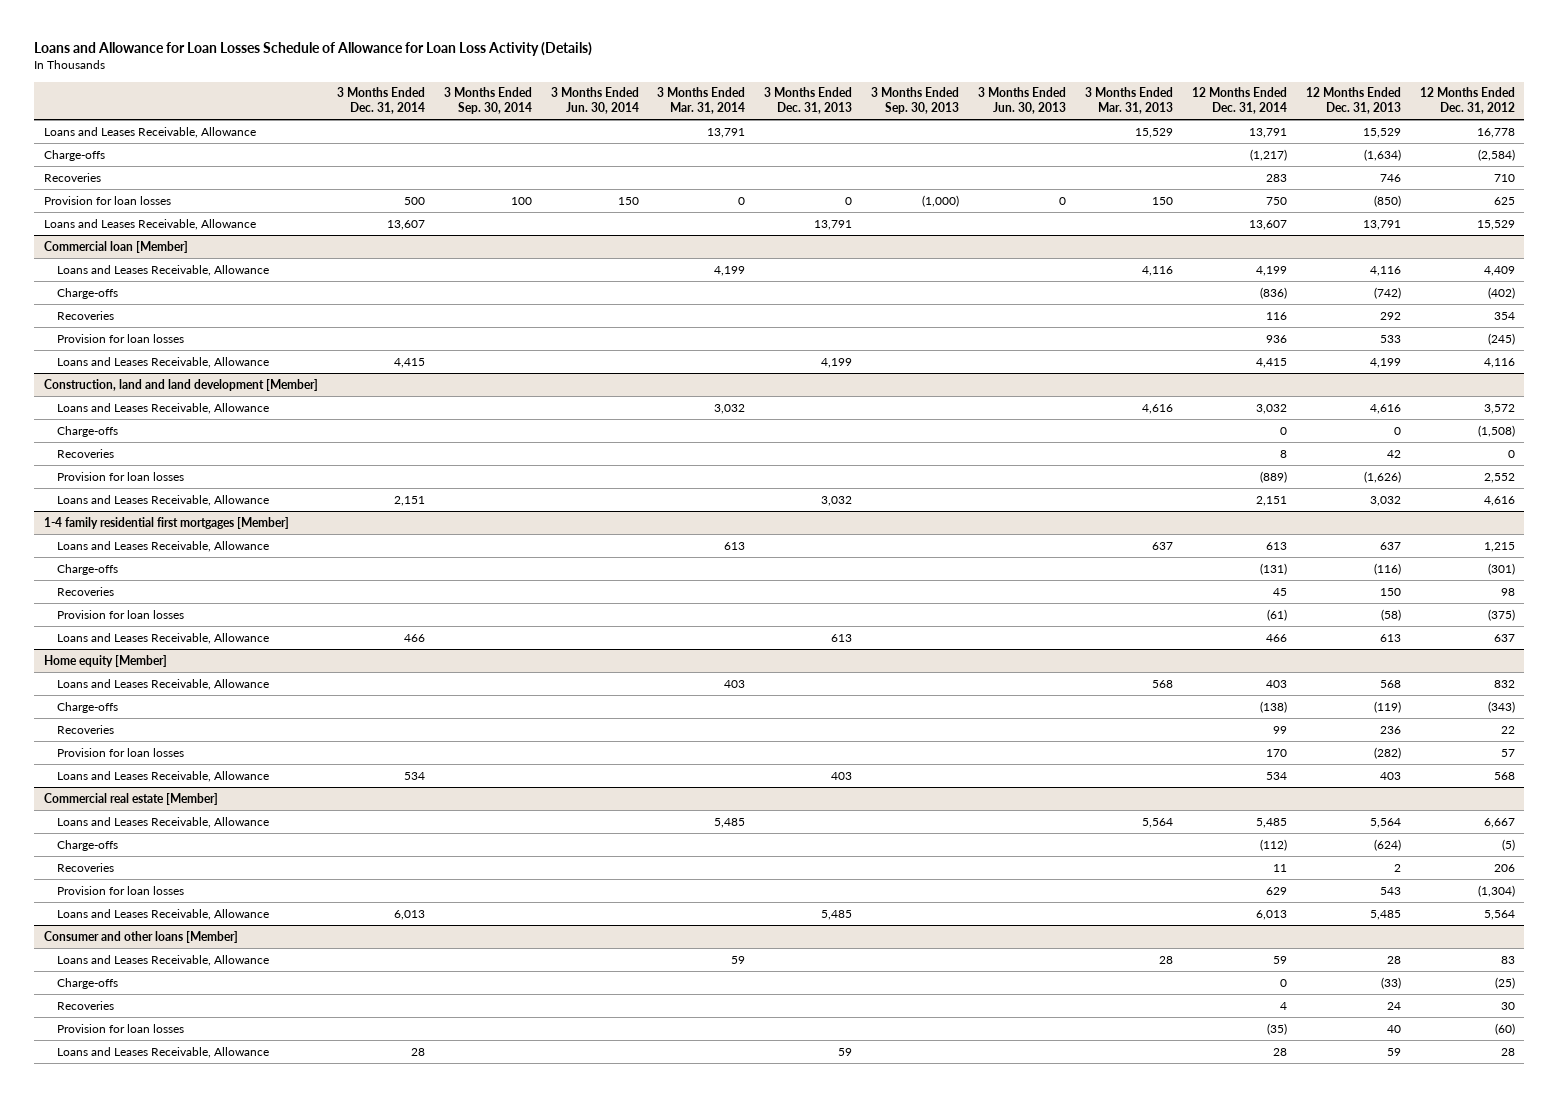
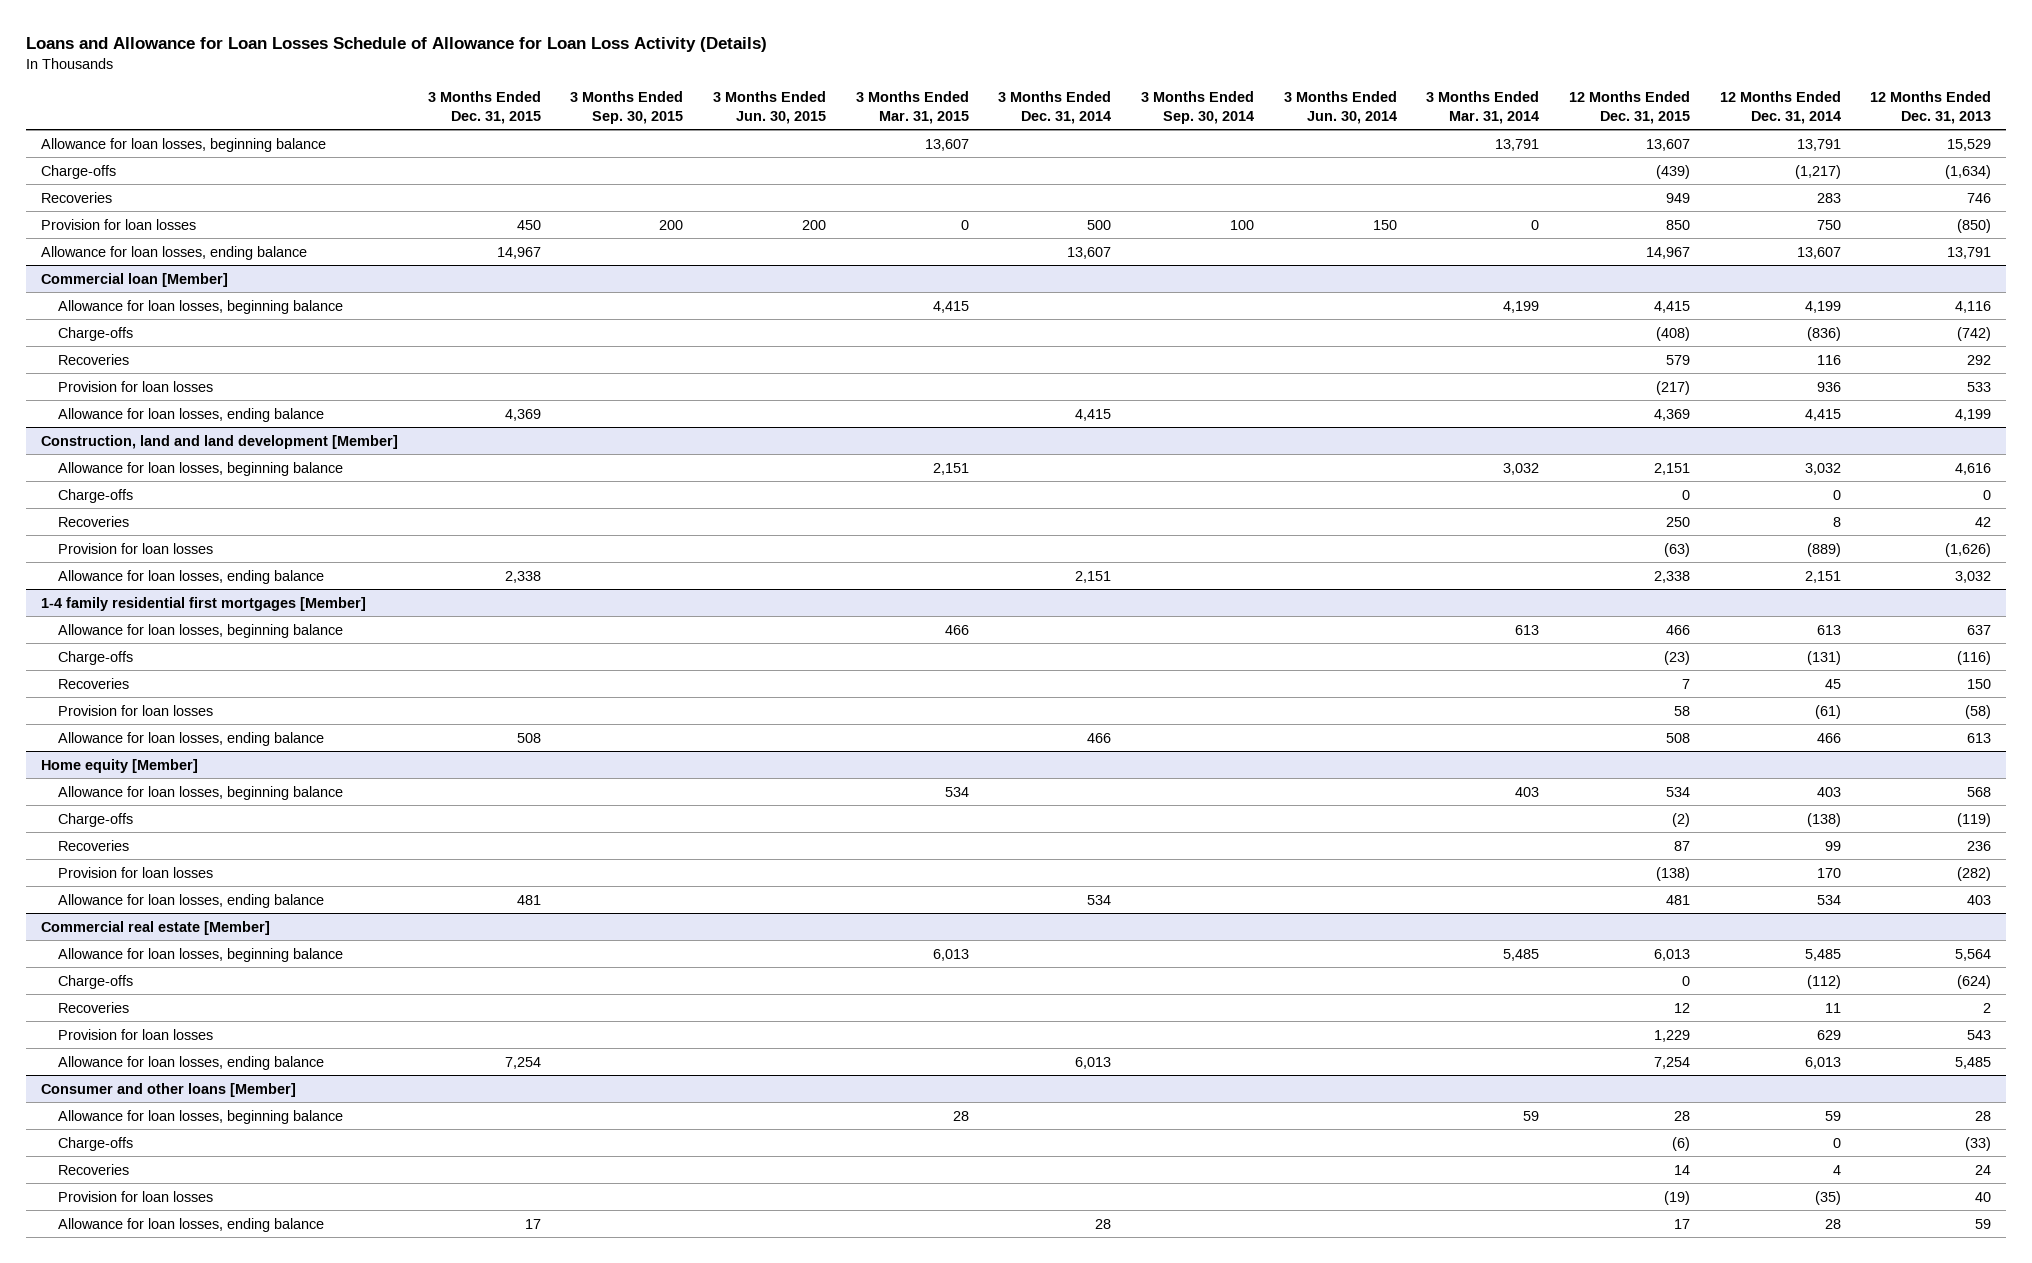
- | 3 Months Ended Dec. 31, 2014 | 3 Months Ended Sep. 30, 2014 | 3 Months Ended Jun. 30, 2014 | 3 Months Ended Mar. 31, 2014 | 3 Months Ended Dec. 31, 2013 | 3 Months Ended Sep. 30, 2013 | 3 Months Ended Jun. 30, 2013 | 3 Months Ended Mar. 31, 2013 | 12 Months Ended Dec. 31, 2014 | 12 Months Ended Dec. 31, 2013 | 12 Months Ended Dec. 31, 2012
+ | 3 Months Ended Dec. 31, 2015 | 3 Months Ended Sep. 30, 2015 | 3 Months Ended Jun. 30, 2015 | 3 Months Ended Mar. 31, 2015 | 3 Months Ended Dec. 31, 2014 | 3 Months Ended Sep. 30, 2014 | 3 Months Ended Jun. 30, 2014 | 3 Months Ended Mar. 31, 2014 | 12 Months Ended Dec. 31, 2015 | 12 Months Ended Dec. 31, 2014 | 12 Months Ended Dec. 31, 2013
- Loans and Leases Receivable, Allowance | | | | 13,791 | | | | 15,529 | 13,791 | 15,529 | 16,778
+ Allowance for loan losses, beginning balance | | | | 13,607 | | | | 13,791 | 13,607 | 13,791 | 15,529
- Loans and Leases Receivable, Allowance | 13,607 | | | | 13,791 | | | | 13,607 | 13,791 | 15,529
+ Allowance for loan losses, ending balance | 14,967 | | | | 13,607 | | | | 14,967 | 13,607 | 13,791
@ Commercial loan [Member]
- Loans and Leases Receivable, Allowance | | | | 4,199 | | | | 4,116 | 4,199 | 4,116 | 4,409
+ Allowance for loan losses, beginning balance | | | | 4,415 | | | | 4,199 | 4,415 | 4,199 | 4,116
- Loans and Leases Receivable, Allowance | 4,415 | | | | 4,199 | | | | 4,415 | 4,199 | 4,116
+ Allowance for loan losses, ending balance | 4,369 | | | | 4,415 | | | | 4,369 | 4,415 | 4,199
@ Construction, land and land development [Member]
- Loans and Leases Receivable, Allowance | | | | 3,032 | | | | 4,616 | 3,032 | 4,616 | 3,572
+ Allowance for loan losses, beginning balance | | | | 2,151 | | | | 3,032 | 2,151 | 3,032 | 4,616
- Loans and Leases Receivable, Allowance | 2,151 | | | | 3,032 | | | | 2,151 | 3,032 | 4,616
+ Allowance for loan losses, ending balance | 2,338 | | | | 2,151 | | | | 2,338 | 2,151 | 3,032
@ 1-4 family residential first mortgages [Member]
- Loans and Leases Receivable, Allowance | | | | 613 | | | | 637 | 613 | 637 | 1,215
+ Allowance for loan losses, beginning balance | | | | 466 | | | | 613 | 466 | 613 | 637
- Loans and Leases Receivable, Allowance | 466 | | | | 613 | | | | 466 | 613 | 637
+ Allowance for loan losses, ending balance | 508 | | | | 466 | | | | 508 | 466 | 613
@ Home equity [Member]
- Loans and Leases Receivable, Allowance | | | | 403 | | | | 568 | 403 | 568 | 832
+ Allowance for loan losses, beginning balance | | | | 534 | | | | 403 | 534 | 403 | 568
- Loans and Leases Receivable, Allowance | 534 | | | | 403 | | | | 534 | 403 | 568
+ Allowance for loan losses, ending balance | 481 | | | | 534 | | | | 481 | 534 | 403
@ Commercial real estate [Member]
- Loans and Leases Receivable, Allowance | | | | 5,485 | | | | 5,564 | 5,485 | 5,564 | 6,667
+ Allowance for loan losses, beginning balance | | | | 6,013 | | | | 5,485 | 6,013 | 5,485 | 5,564
- Loans and Leases Receivable, Allowance | 6,013 | | | | 5,485 | | | | 6,013 | 5,485 | 5,564
+ Allowance for loan losses, ending balance | 7,254 | | | | 6,013 | | | | 7,254 | 6,013 | 5,485
@ Consumer and other loans [Member]
- Loans and Leases Receivable, Allowance | | | | 59 | | | | 28 | 59 | 28 | 83
+ Allowance for loan losses, beginning balance | | | | 28 | | | | 59 | 28 | 59 | 28
- Loans and Leases Receivable, Allowance | 28 | | | | 59 | | | | 28 | 59 | 28
+ Allowance for loan losses, ending balance | 17 | | | | 28 | | | | 17 | 28 | 59

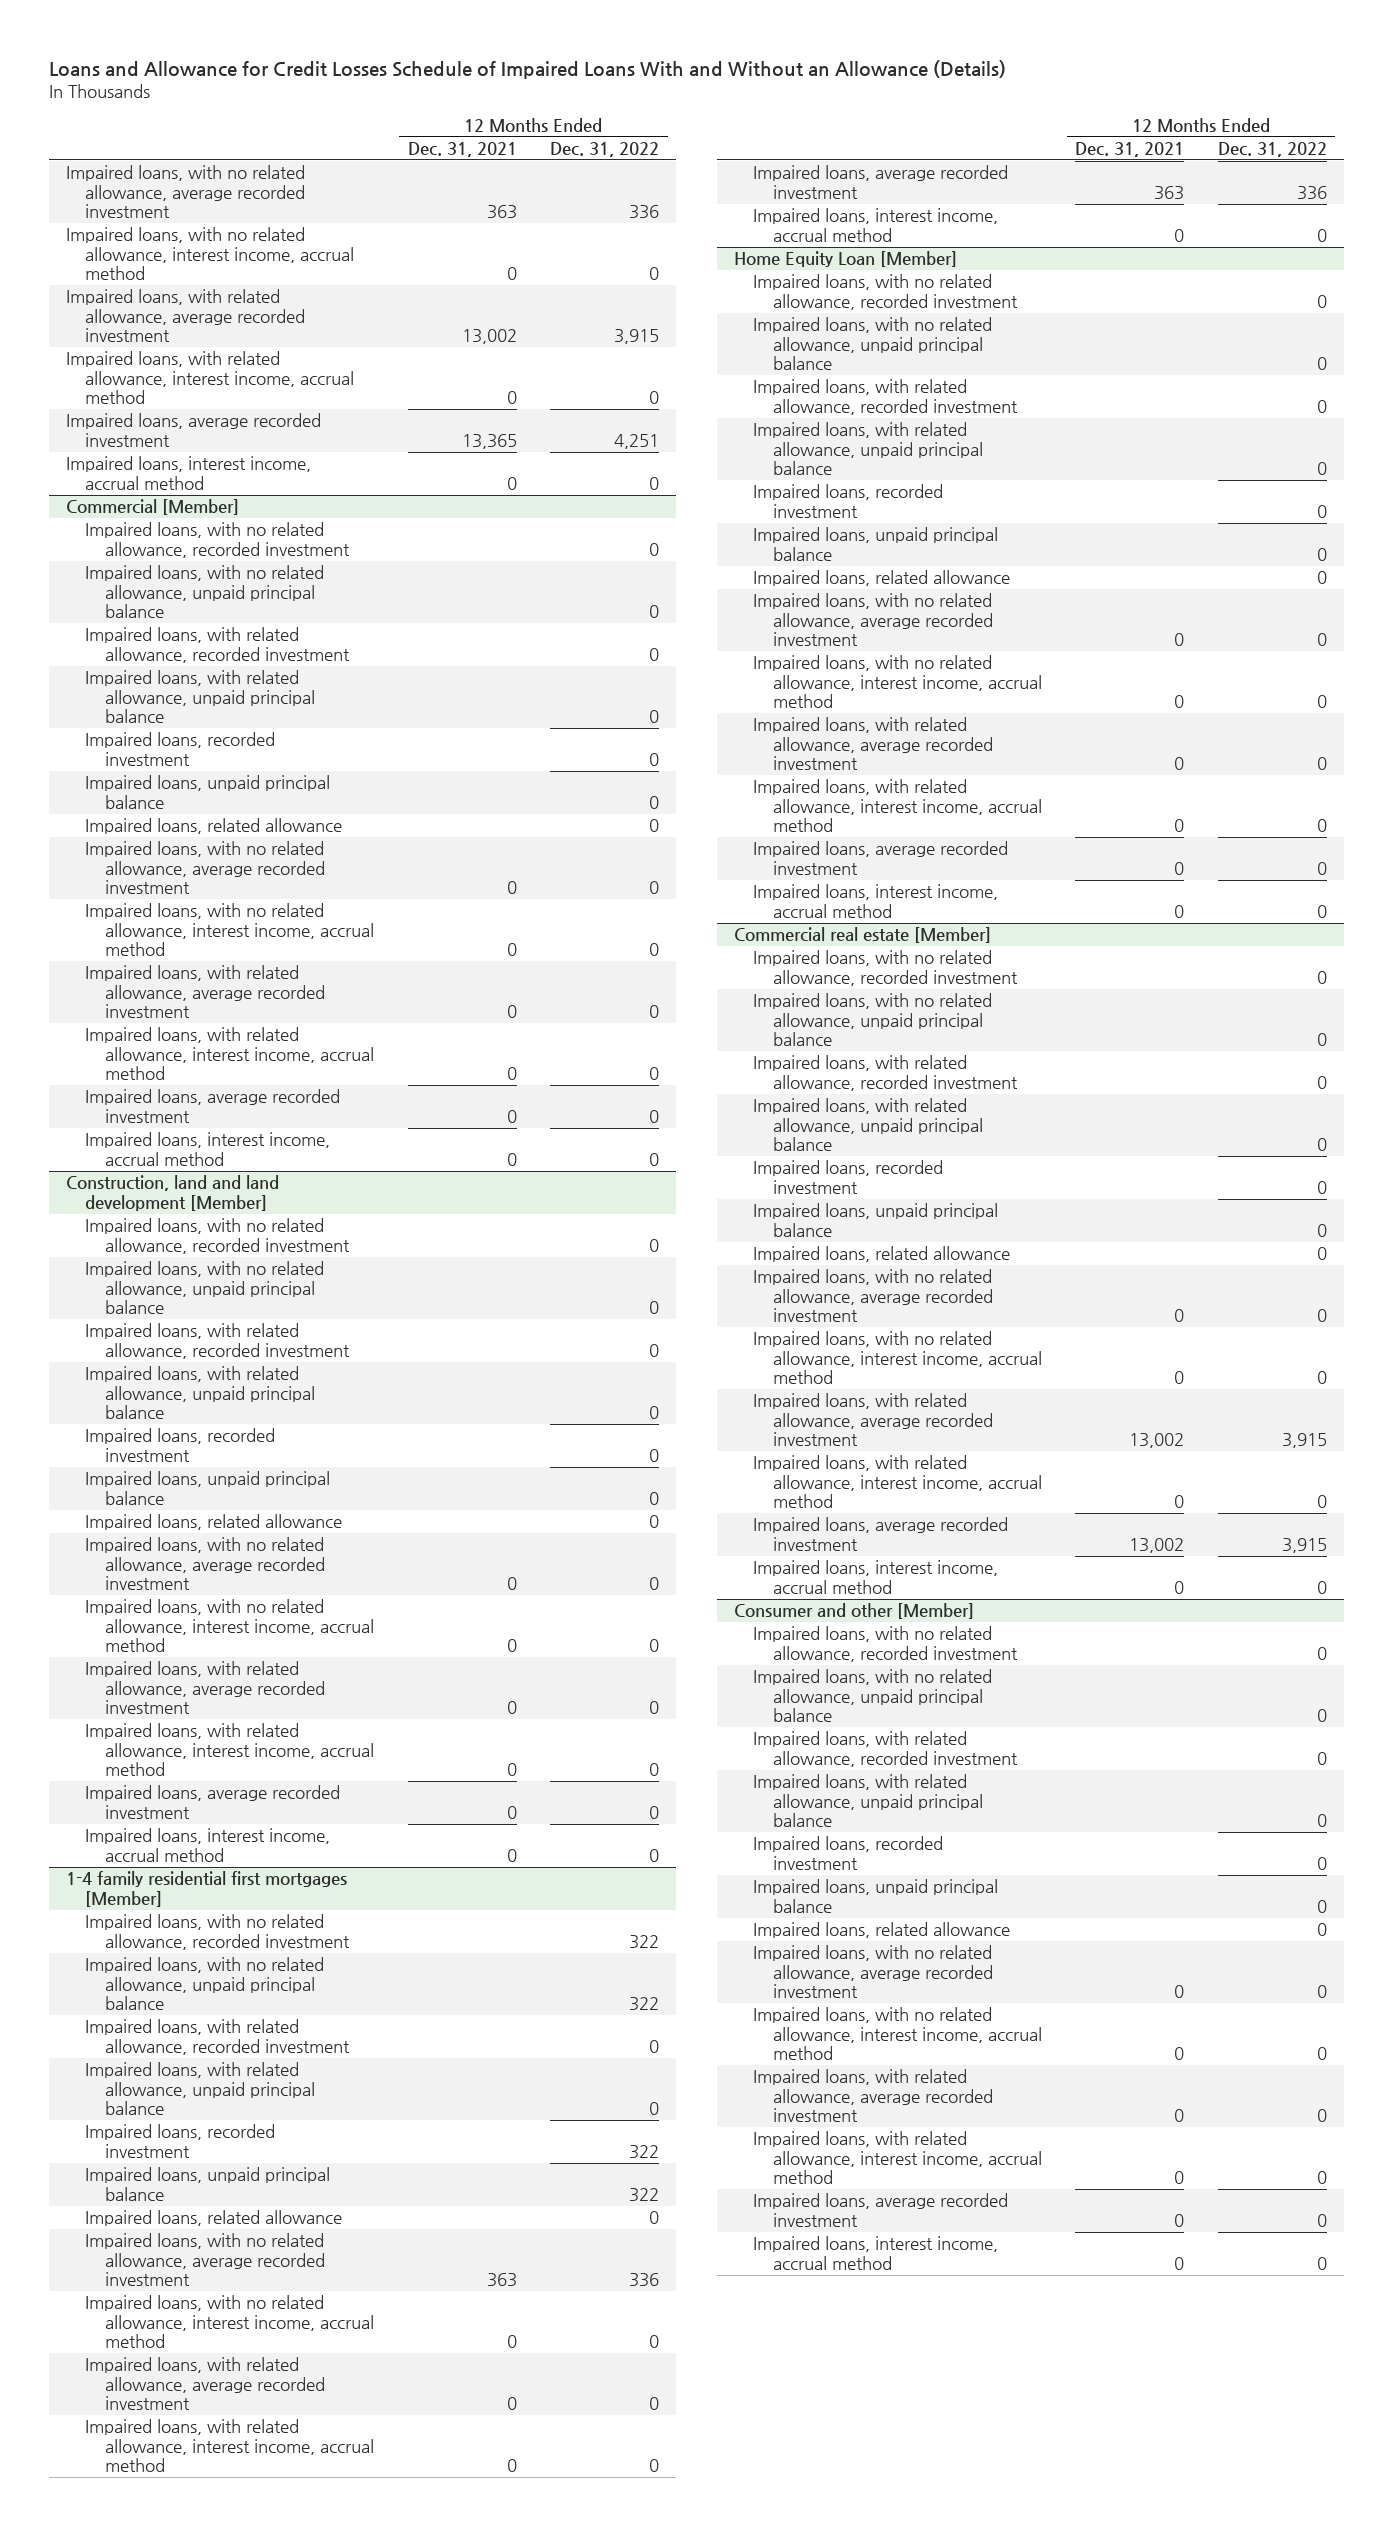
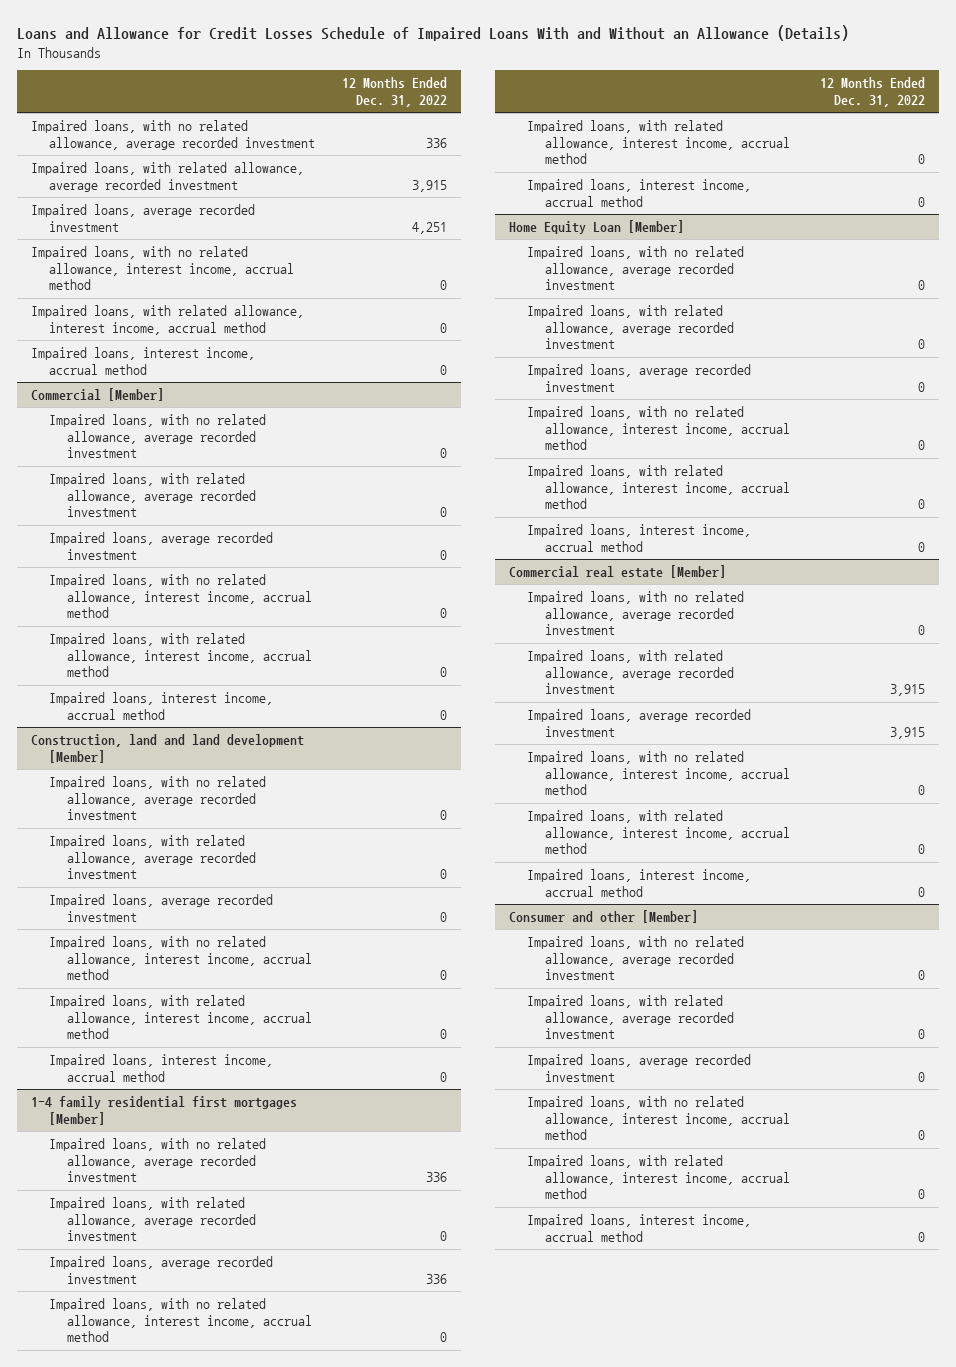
- | 12 Months Ended Dec. 31, 2021 | 12 Months Ended Dec. 31, 2022
+ | 12 Months Ended Dec. 31, 2022
moved down: Impaired loans, with no related allowance, interest income, accrual method | 0
moved down: Impaired loans, with related allowance, interest income, accrual method | 0
@ Commercial [Member]
- Impaired loans, with no related allowance, recorded investment | | 0
- Impaired loans, with no related allowance, unpaid principal balance | | 0
- Impaired loans, with related allowance, recorded investment | | 0
- Impaired loans, with related allowance, unpaid principal balance | | 0
- Impaired loans, recorded investment | | 0
- Impaired loans, unpaid principal balance | | 0
- Impaired loans, related allowance | | 0
moved down: Impaired loans, with no related allowance, interest income, accrual method | 0
moved down: Impaired loans, with related allowance, interest income, accrual method | 0
@ Construction, land and land development [Member]
- Impaired loans, with no related allowance, recorded investment | | 0
- Impaired loans, with no related allowance, unpaid principal balance | | 0
- Impaired loans, with related allowance, recorded investment | | 0
- Impaired loans, with related allowance, unpaid principal balance | | 0
- Impaired loans, recorded investment | | 0
- Impaired loans, unpaid principal balance | | 0
- Impaired loans, related allowance | | 0
moved down: Impaired loans, with no related allowance, interest income, accrual method | 0
moved down: Impaired loans, with related allowance, interest income, accrual method | 0
@ 1-4 family residential first mortgages [Member]
- Impaired loans, with no related allowance, recorded investment | | 322
- Impaired loans, with no related allowance, unpaid principal balance | | 322
- Impaired loans, with related allowance, recorded investment | | 0
- Impaired loans, with related allowance, unpaid principal balance | | 0
- Impaired loans, recorded investment | | 322
- Impaired loans, unpaid principal balance | | 322
- Impaired loans, related allowance | | 0
moved down: Impaired loans, with no related allowance, interest income, accrual method | 0
moved down: Impaired loans, with related allowance, interest income, accrual method | 0
@ Home Equity Loan [Member]
- Impaired loans, with no related allowance, recorded investment | | 0
- Impaired loans, with no related allowance, unpaid principal balance | | 0
- Impaired loans, with related allowance, recorded investment | | 0
- Impaired loans, with related allowance, unpaid principal balance | | 0
- Impaired loans, recorded investment | | 0
- Impaired loans, unpaid principal balance | | 0
- Impaired loans, related allowance | | 0
moved down: Impaired loans, with no related allowance, interest income, accrual method | 0
moved down: Impaired loans, with related allowance, interest income, accrual method | 0
@ Commercial real estate [Member]
- Impaired loans, with no related allowance, recorded investment | | 0
- Impaired loans, with no related allowance, unpaid principal balance | | 0
- Impaired loans, with related allowance, recorded investment | | 0
- Impaired loans, with related allowance, unpaid principal balance | | 0
- Impaired loans, recorded investment | | 0
- Impaired loans, unpaid principal balance | | 0
- Impaired loans, related allowance | | 0
moved down: Impaired loans, with no related allowance, interest income, accrual method | 0
moved down: Impaired loans, with related allowance, interest income, accrual method | 0
@ Consumer and other [Member]
- Impaired loans, with no related allowance, recorded investment | | 0
- Impaired loans, with no related allowance, unpaid principal balance | | 0
- Impaired loans, with related allowance, recorded investment | | 0
- Impaired loans, with related allowance, unpaid principal balance | | 0
- Impaired loans, recorded investment | | 0
- Impaired loans, unpaid principal balance | | 0
- Impaired loans, related allowance | | 0
moved down: Impaired loans, with no related allowance, interest income, accrual method | 0
moved down: Impaired loans, with related allowance, interest income, accrual method | 0

